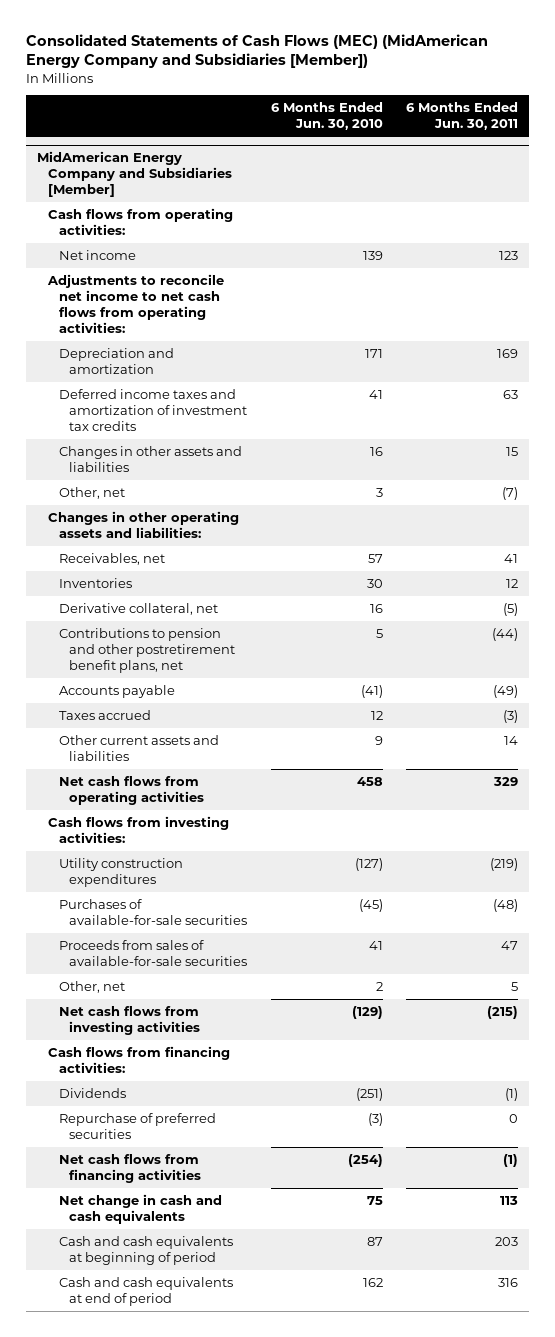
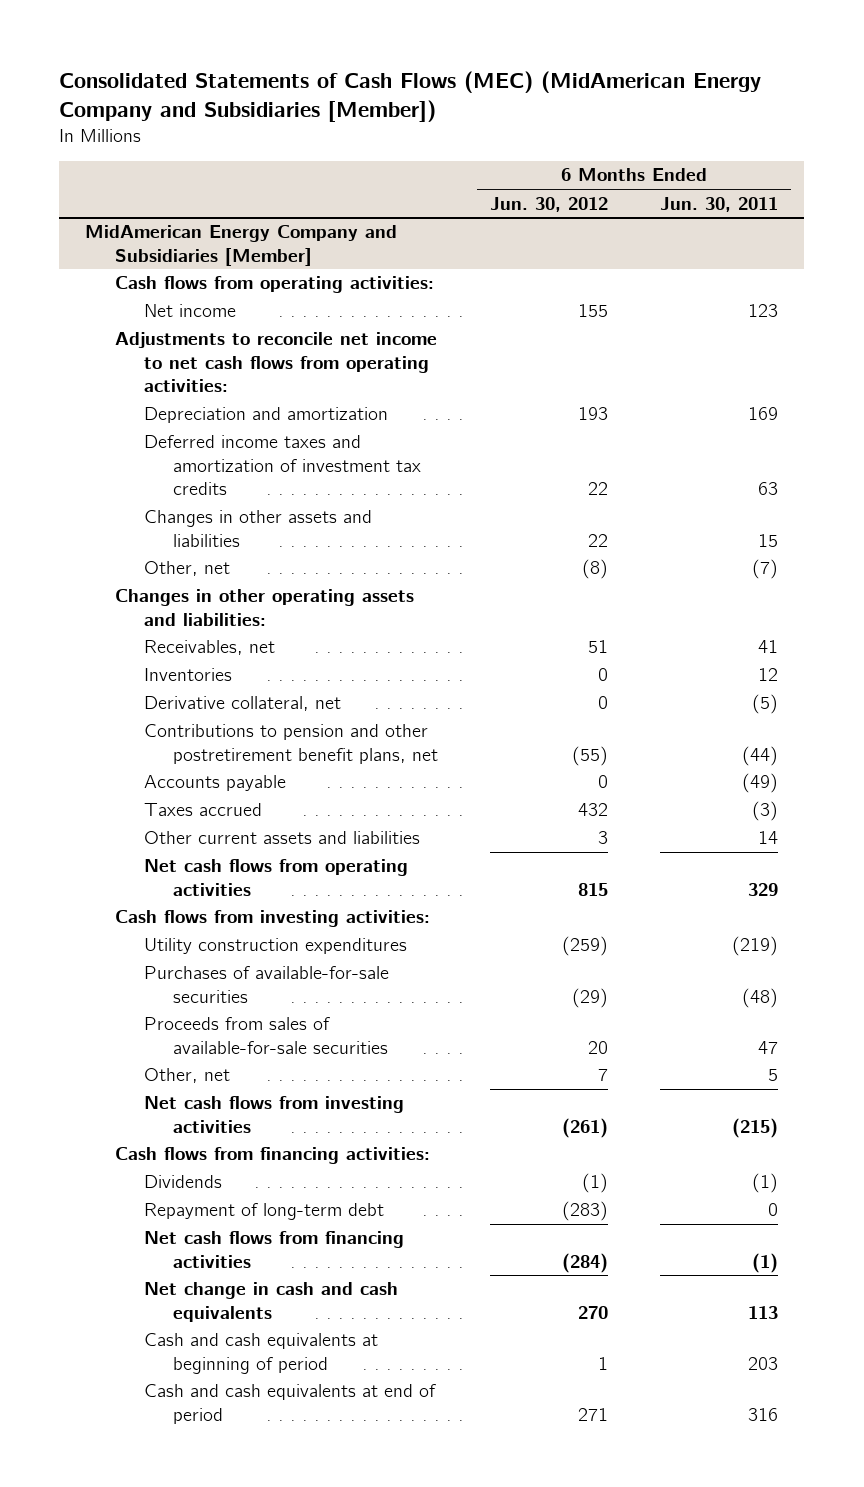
- | 6 Months Ended Jun. 30, 2010 | 6 Months Ended Jun. 30, 2011
+ | 6 Months Ended Jun. 30, 2012 | 6 Months Ended Jun. 30, 2011
@ MidAmerican Energy Company and Subsidiaries [Member]
- Repurchase of preferred securities | (3) | 0
+ Repayment of long-term debt | (283) | 0

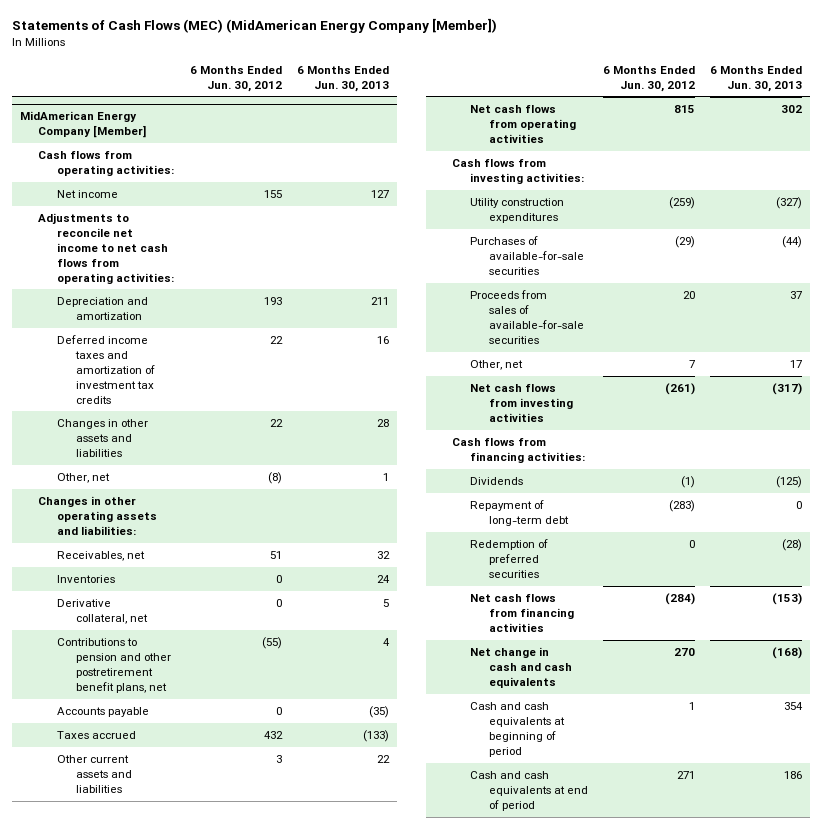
- Consolidated Statements of Cash Flows (MEC) (MidAmerican Energy Company and Subsidiaries [Member])
+ Statements of Cash Flows (MEC) (MidAmerican Energy Company [Member])
- | 6 Months Ended Jun. 30, 2012 | 6 Months Ended Jun. 30, 2011
+ | 6 Months Ended Jun. 30, 2012 | 6 Months Ended Jun. 30, 2013
- MidAmerican Energy Company and Subsidiaries [Member]
+ MidAmerican Energy Company [Member]
+ Redemption of preferred securities | 0 | (28)

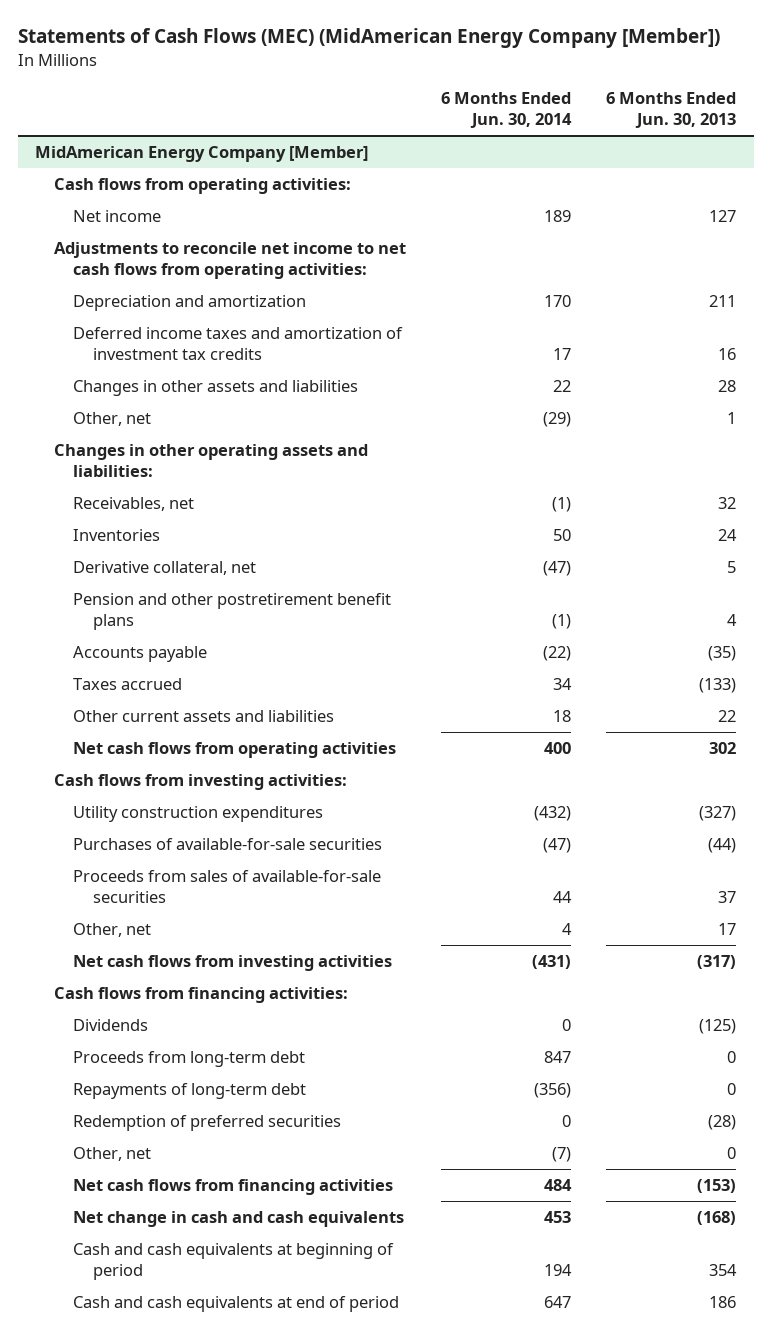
- | 6 Months Ended Jun. 30, 2012 | 6 Months Ended Jun. 30, 2013
+ | 6 Months Ended Jun. 30, 2014 | 6 Months Ended Jun. 30, 2013
@ MidAmerican Energy Company [Member]
- Contributions to pension and other postretirement benefit plans, net | (55) | 4
+ Pension and other postretirement benefit plans | (1) | 4
- Repayment of long-term debt | (283) | 0
+ Proceeds from long-term debt | 847 | 0
+ Repayments of long-term debt | (356) | 0
+ Other, net | (7) | 0

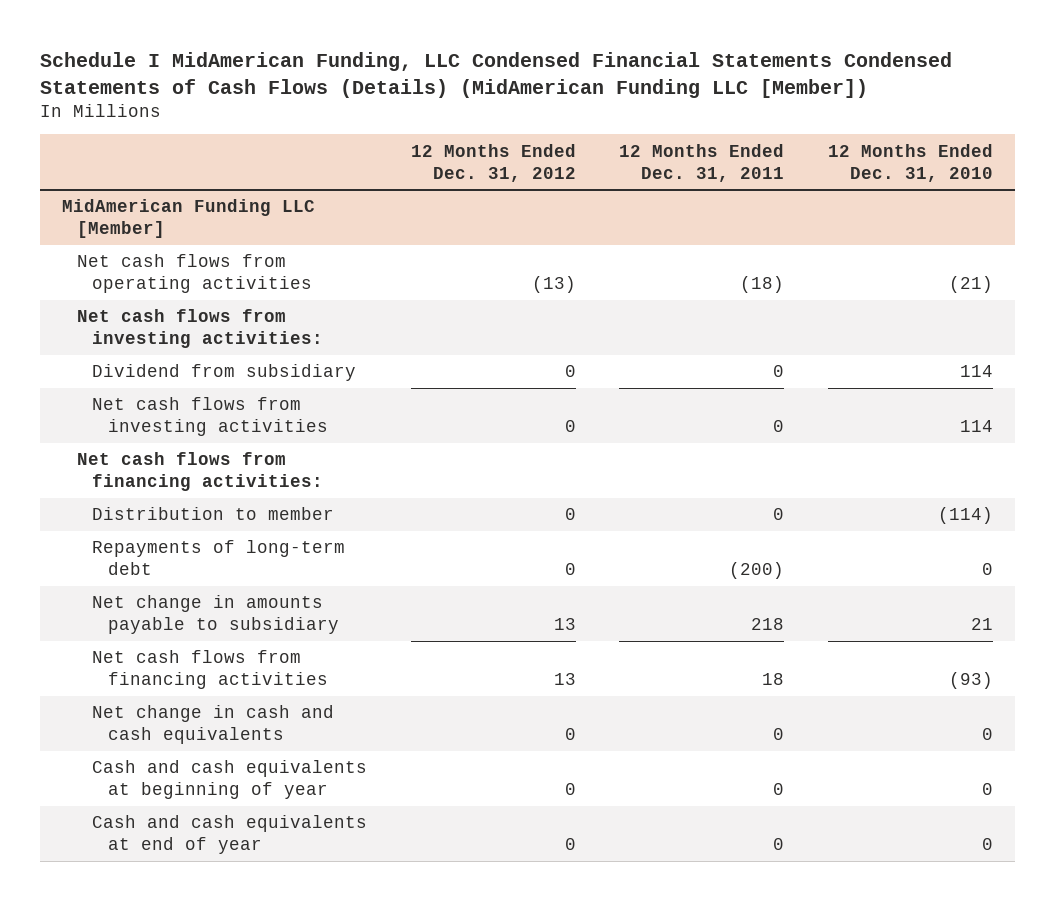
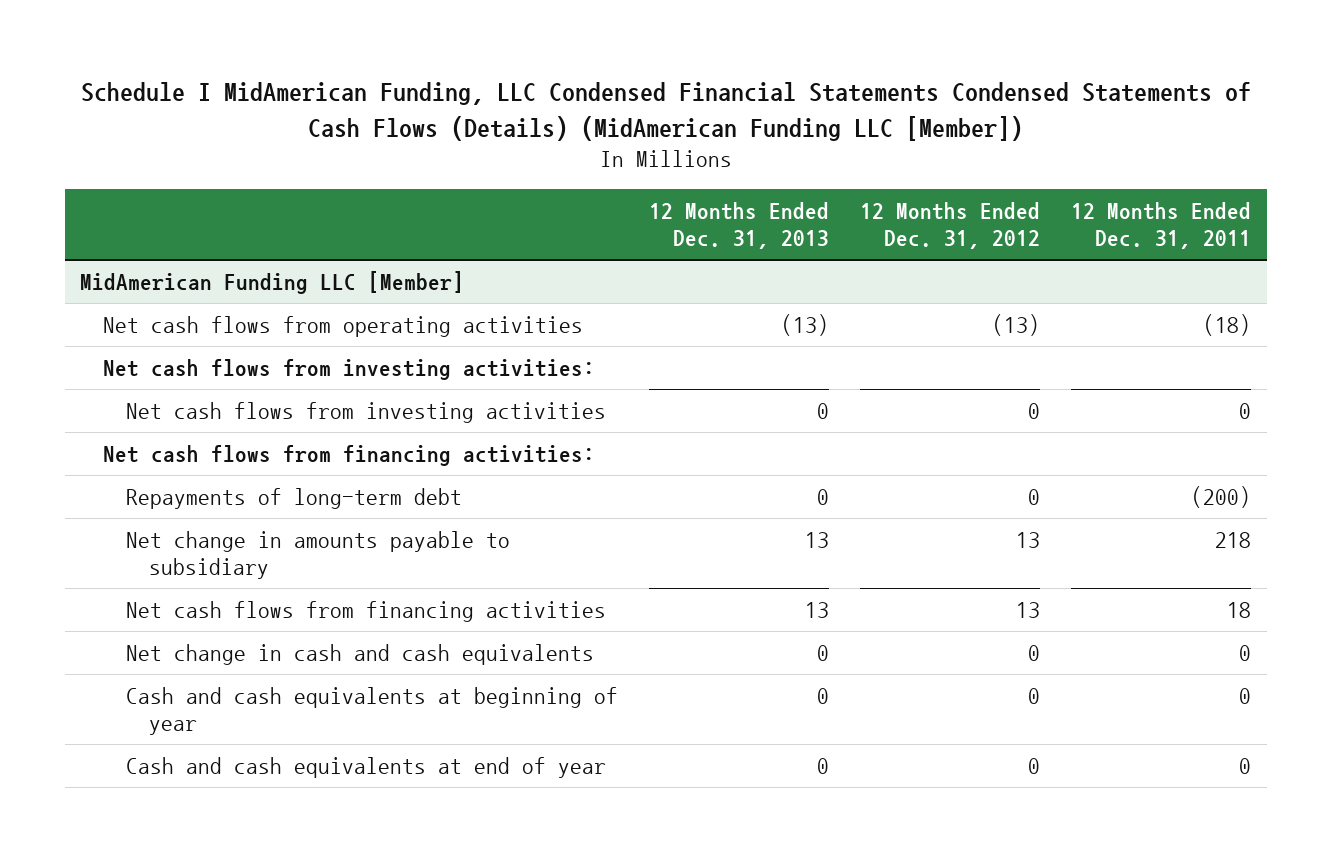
- | 12 Months Ended Dec. 31, 2012 | 12 Months Ended Dec. 31, 2011 | 12 Months Ended Dec. 31, 2010
+ | 12 Months Ended Dec. 31, 2013 | 12 Months Ended Dec. 31, 2012 | 12 Months Ended Dec. 31, 2011
@ MidAmerican Funding LLC [Member]
- Dividend from subsidiary | 0 | 0 | 114
- Distribution to member | 0 | 0 | (114)

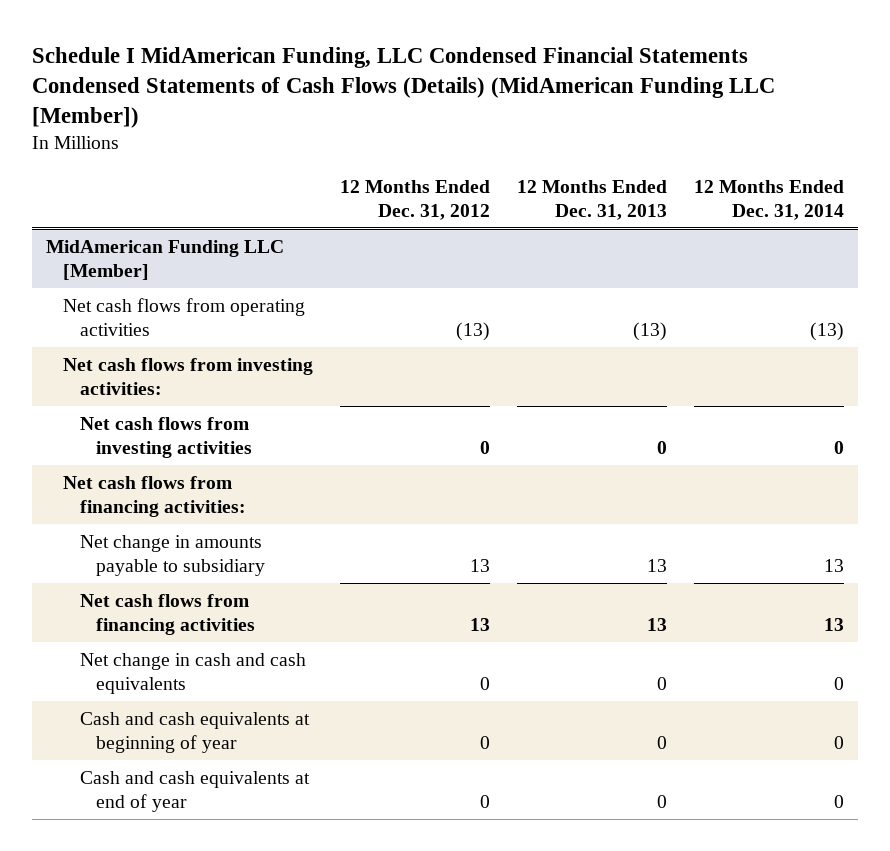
- | 12 Months Ended Dec. 31, 2013 | 12 Months Ended Dec. 31, 2012 | 12 Months Ended Dec. 31, 2011
+ | 12 Months Ended Dec. 31, 2012 | 12 Months Ended Dec. 31, 2013 | 12 Months Ended Dec. 31, 2014
@ MidAmerican Funding LLC [Member]
- Repayments of long-term debt | 0 | 0 | (200)

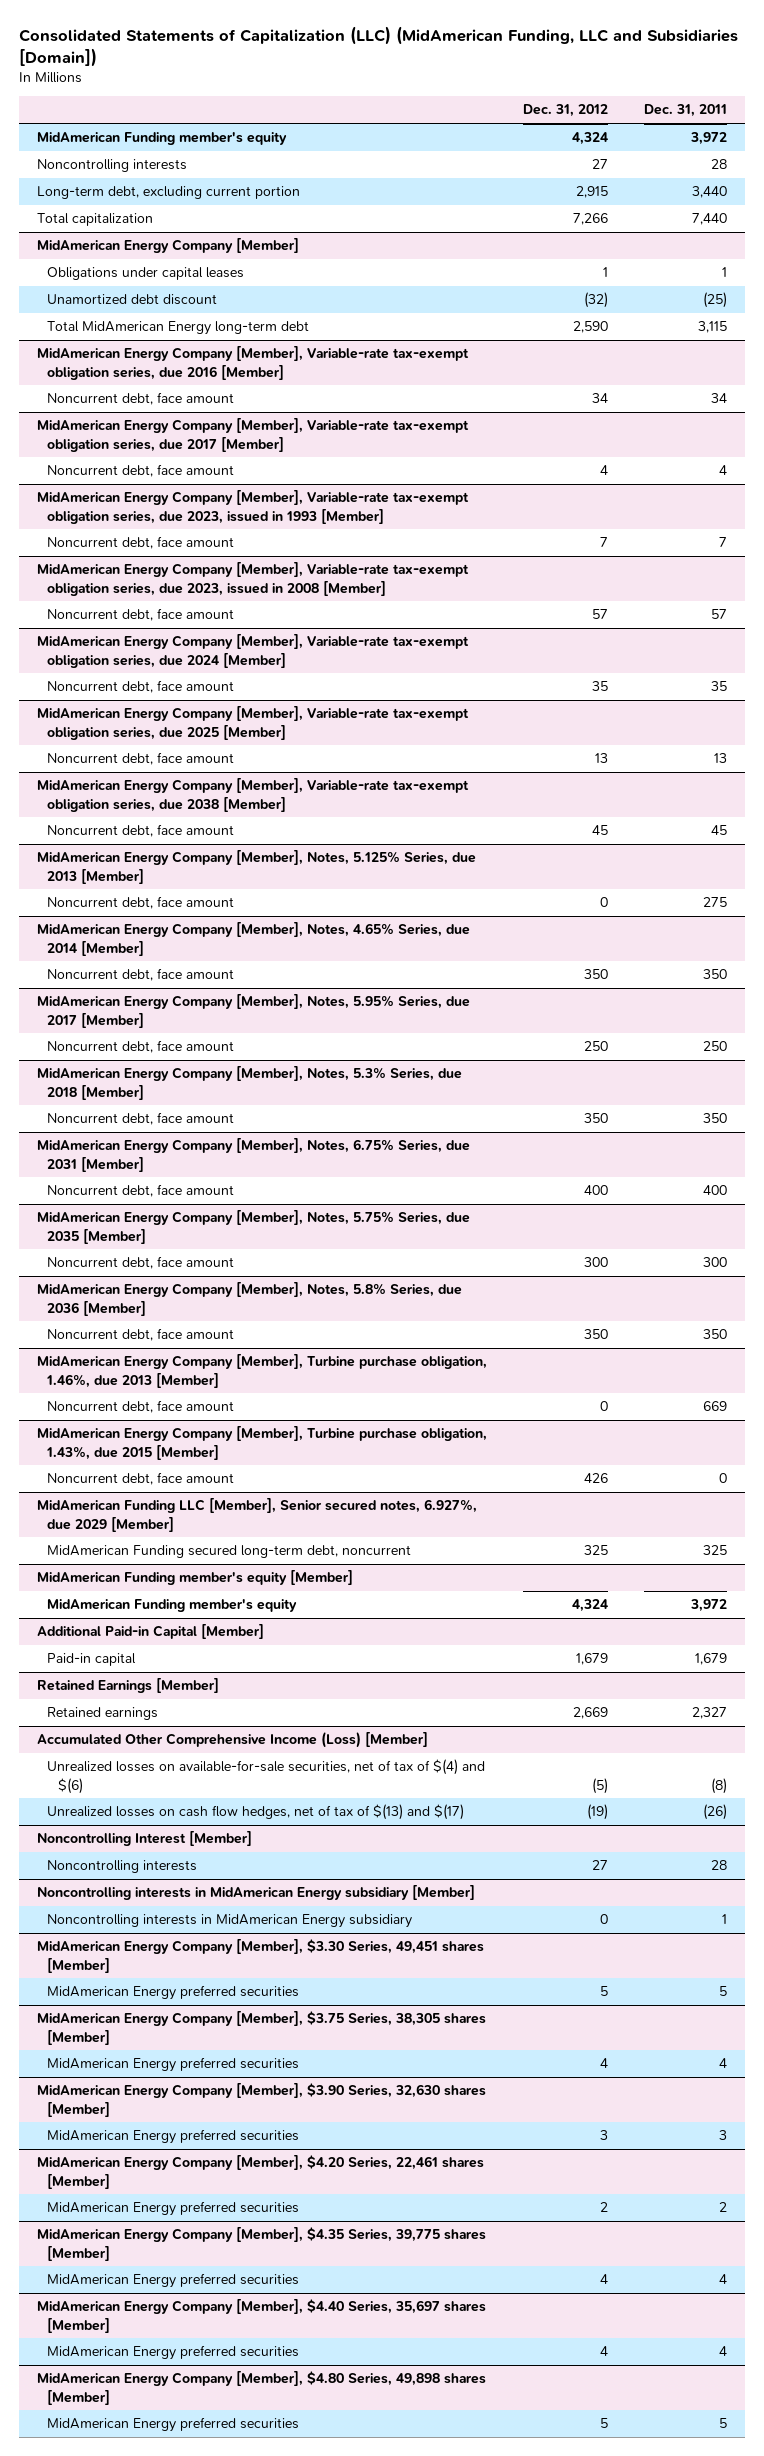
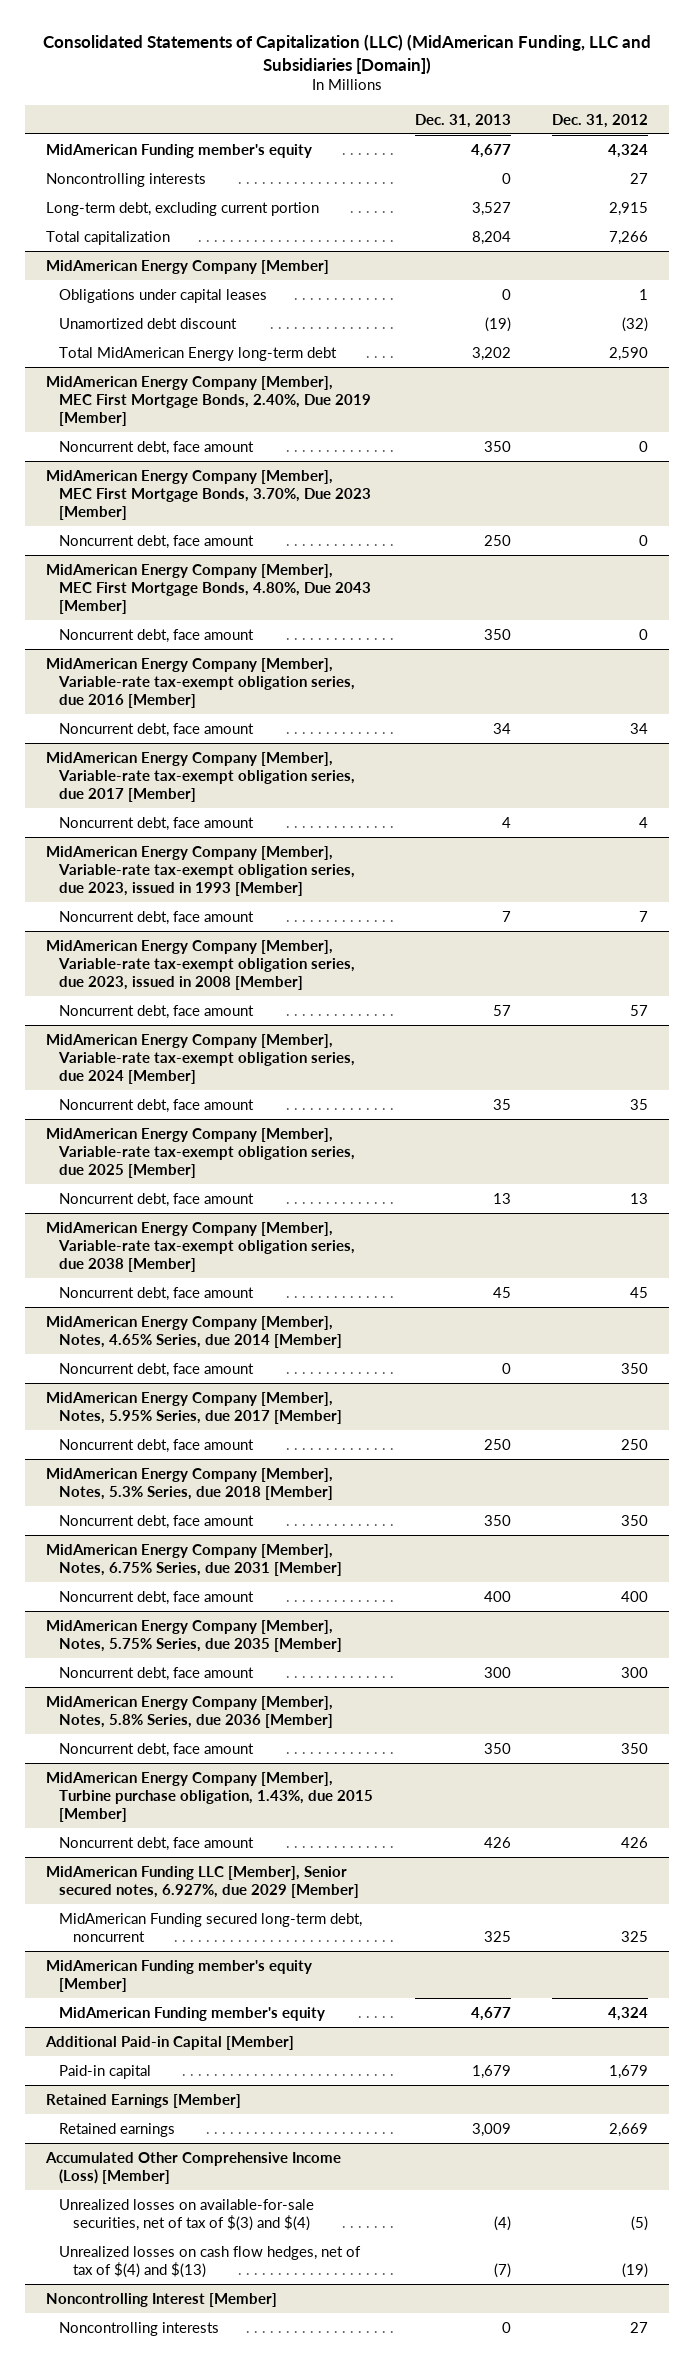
- | Dec. 31, 2012 | Dec. 31, 2011
+ | Dec. 31, 2013 | Dec. 31, 2012
+ MidAmerican Energy Company [Member], MEC First Mortgage Bonds, 2.40%, Due 2019 [Member]
+ Noncurrent debt, face amount | 350 | 0
+ MidAmerican Energy Company [Member], MEC First Mortgage Bonds, 3.70%, Due 2023 [Member]
+ Noncurrent debt, face amount | 250 | 0
+ MidAmerican Energy Company [Member], MEC First Mortgage Bonds, 4.80%, Due 2043 [Member]
+ Noncurrent debt, face amount | 350 | 0
- MidAmerican Energy Company [Member], Notes, 5.125% Series, due 2013 [Member]
- Noncurrent debt, face amount | 0 | 275
- MidAmerican Energy Company [Member], Turbine purchase obligation, 1.46%, due 2013 [Member]
- Noncurrent debt, face amount | 0 | 669
@ Accumulated Other Comprehensive Income (Loss) [Member]
- Unrealized losses on available-for-sale securities, net of tax of $(4) and $(6) | (5) | (8)
- Unrealized losses on cash flow hedges, net of tax of $(13) and $(17) | (19) | (26)
+ Unrealized losses on available-for-sale securities, net of tax of $(3) and $(4) | (4) | (5)
+ Unrealized losses on cash flow hedges, net of tax of $(4) and $(13) | (7) | (19)
- Noncontrolling interests in MidAmerican Energy subsidiary [Member]
- Noncontrolling interests in MidAmerican Energy subsidiary | 0 | 1
- MidAmerican Energy Company [Member], $3.30 Series, 49,451 shares [Member]
- MidAmerican Energy preferred securities | 5 | 5
- MidAmerican Energy Company [Member], $3.75 Series, 38,305 shares [Member]
- MidAmerican Energy preferred securities | 4 | 4
- MidAmerican Energy Company [Member], $3.90 Series, 32,630 shares [Member]
- MidAmerican Energy preferred securities | 3 | 3
- MidAmerican Energy Company [Member], $4.20 Series, 22,461 shares [Member]
- MidAmerican Energy preferred securities | 2 | 2
- MidAmerican Energy Company [Member], $4.35 Series, 39,775 shares [Member]
- MidAmerican Energy preferred securities | 4 | 4
- MidAmerican Energy Company [Member], $4.40 Series, 35,697 shares [Member]
- MidAmerican Energy preferred securities | 4 | 4
- MidAmerican Energy Company [Member], $4.80 Series, 49,898 shares [Member]
- MidAmerican Energy preferred securities | 5 | 5

